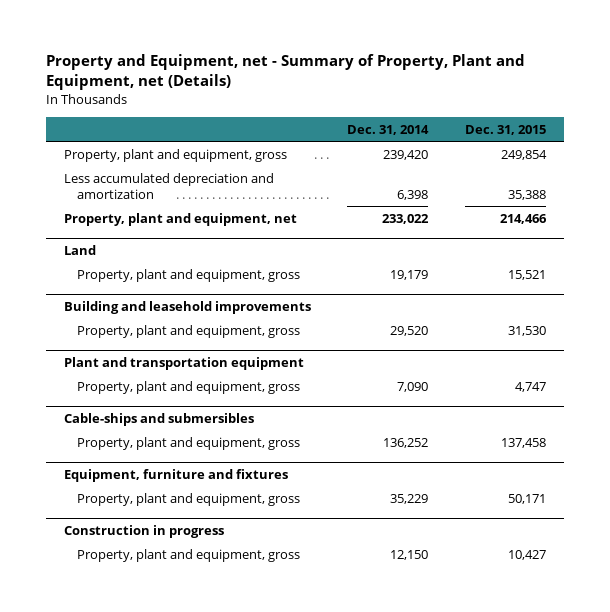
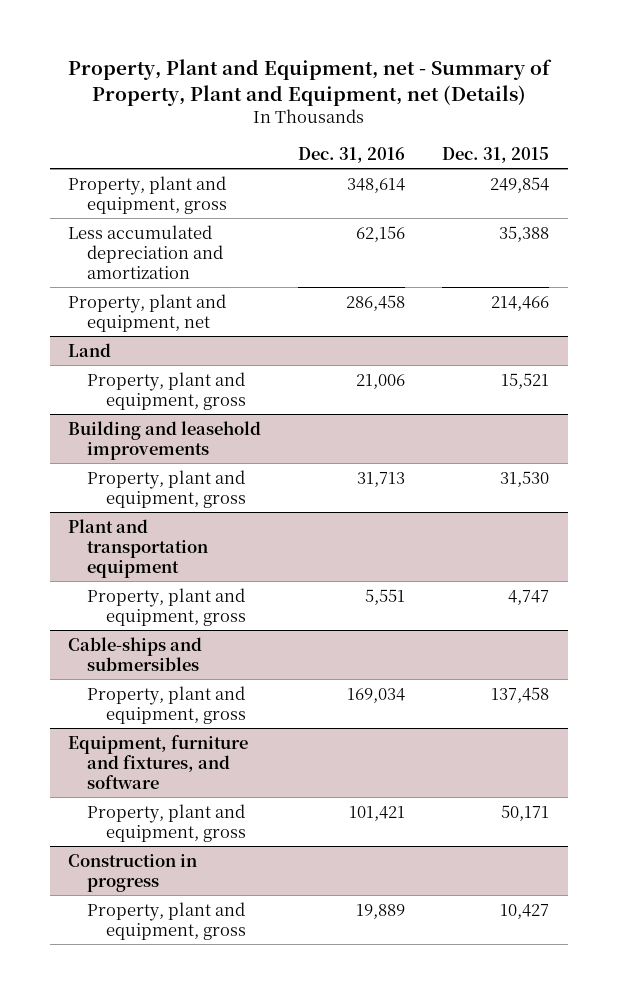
- Property and Equipment, net - Summary of Property, Plant and Equipment, net (Details)
+ Property, Plant and Equipment, net - Summary of Property, Plant and Equipment, net (Details)
- | Dec. 31, 2014 | Dec. 31, 2015
+ | Dec. 31, 2016 | Dec. 31, 2015
- Equipment, furniture and fixtures
+ Equipment, furniture and fixtures, and software

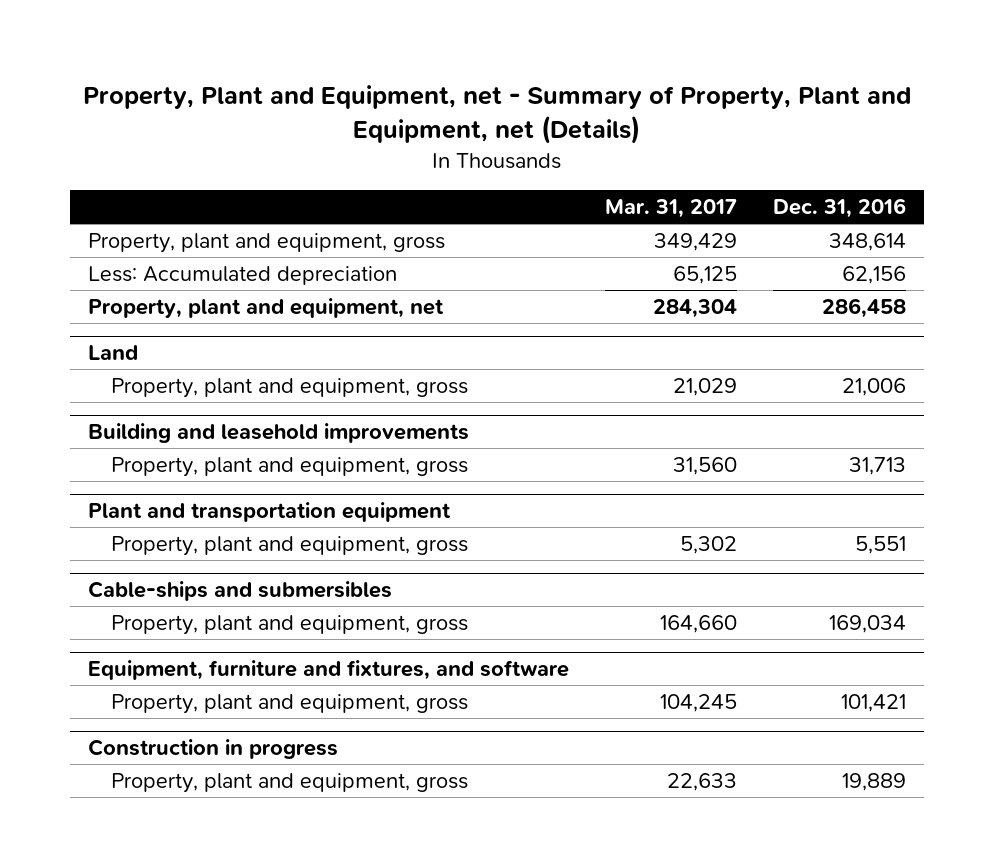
- | Dec. 31, 2016 | Dec. 31, 2015
+ | Mar. 31, 2017 | Dec. 31, 2016
- Less accumulated depreciation and amortization | 62,156 | 35,388
+ Less: Accumulated depreciation | 65,125 | 62,156

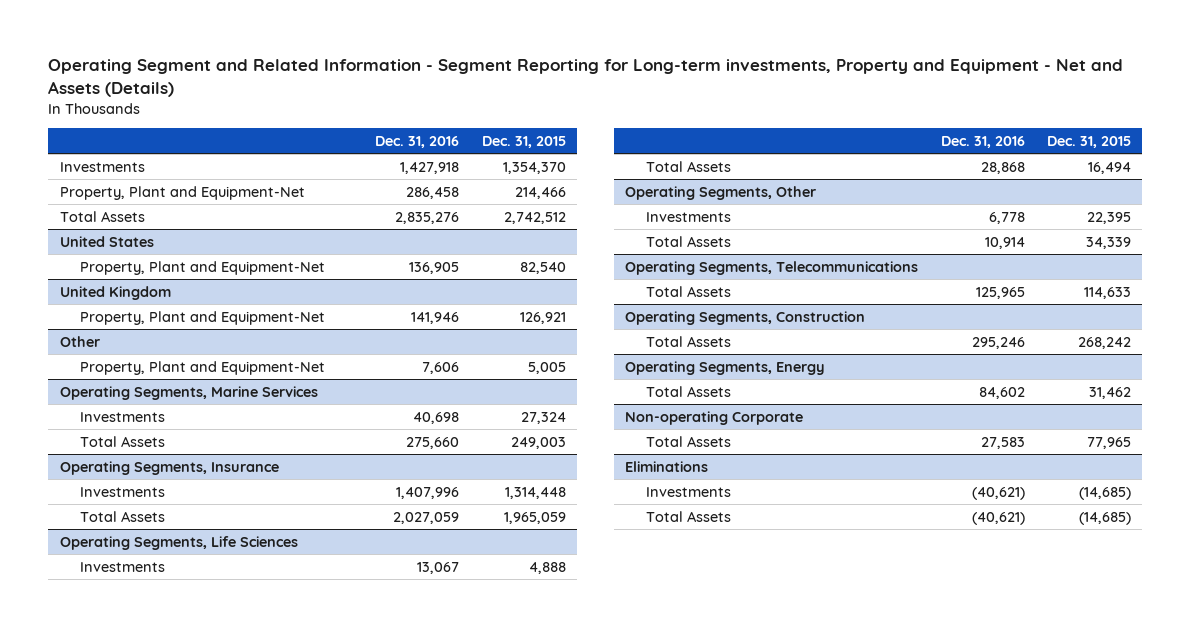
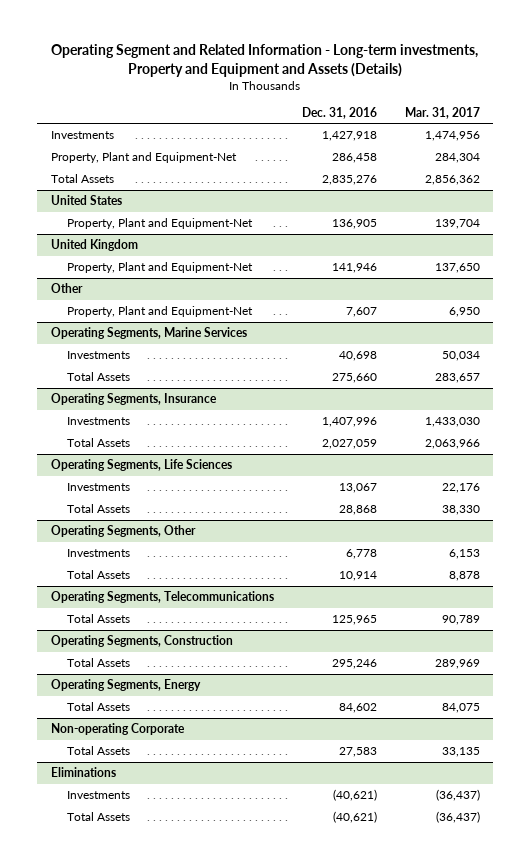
- Operating Segment and Related Information - Segment Reporting for Long-term investments, Property and Equipment - Net and Assets (Details)
+ Operating Segment and Related Information - Long-term investments, Property and Equipment and Assets (Details)
- | Dec. 31, 2016 | Dec. 31, 2015
+ | Dec. 31, 2016 | Mar. 31, 2017
@ Other
- Property, Plant and Equipment-Net | 7,606 | 5,005
+ Property, Plant and Equipment-Net | 7,607 | 6,950

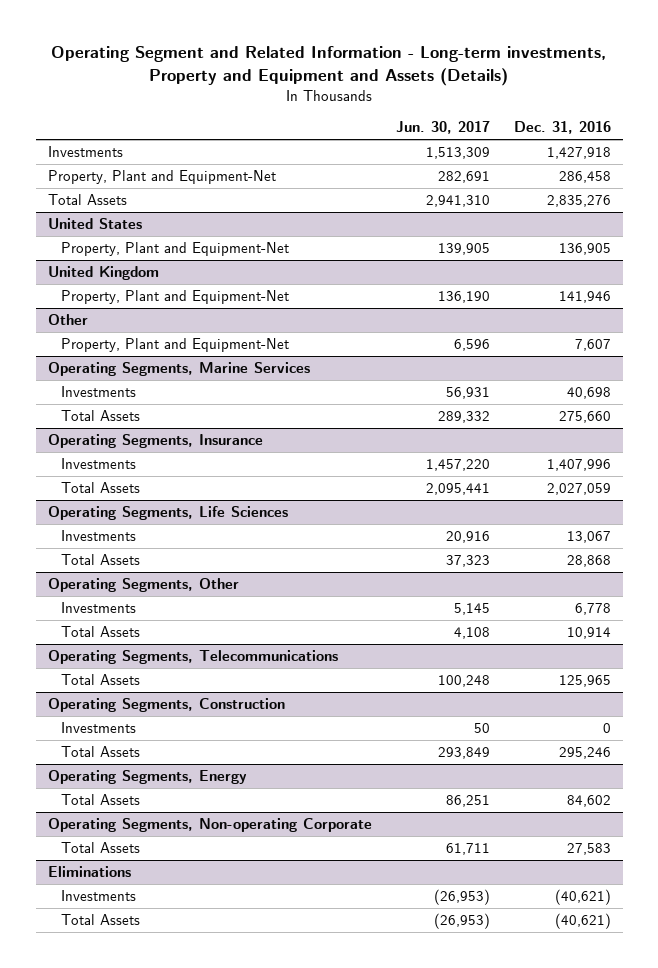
- | Dec. 31, 2016 | Mar. 31, 2017
+ | Jun. 30, 2017 | Dec. 31, 2016
@ Operating Segments, Construction
+ Investments | 50 | 0
- Non-operating Corporate
+ Operating Segments, Non-operating Corporate

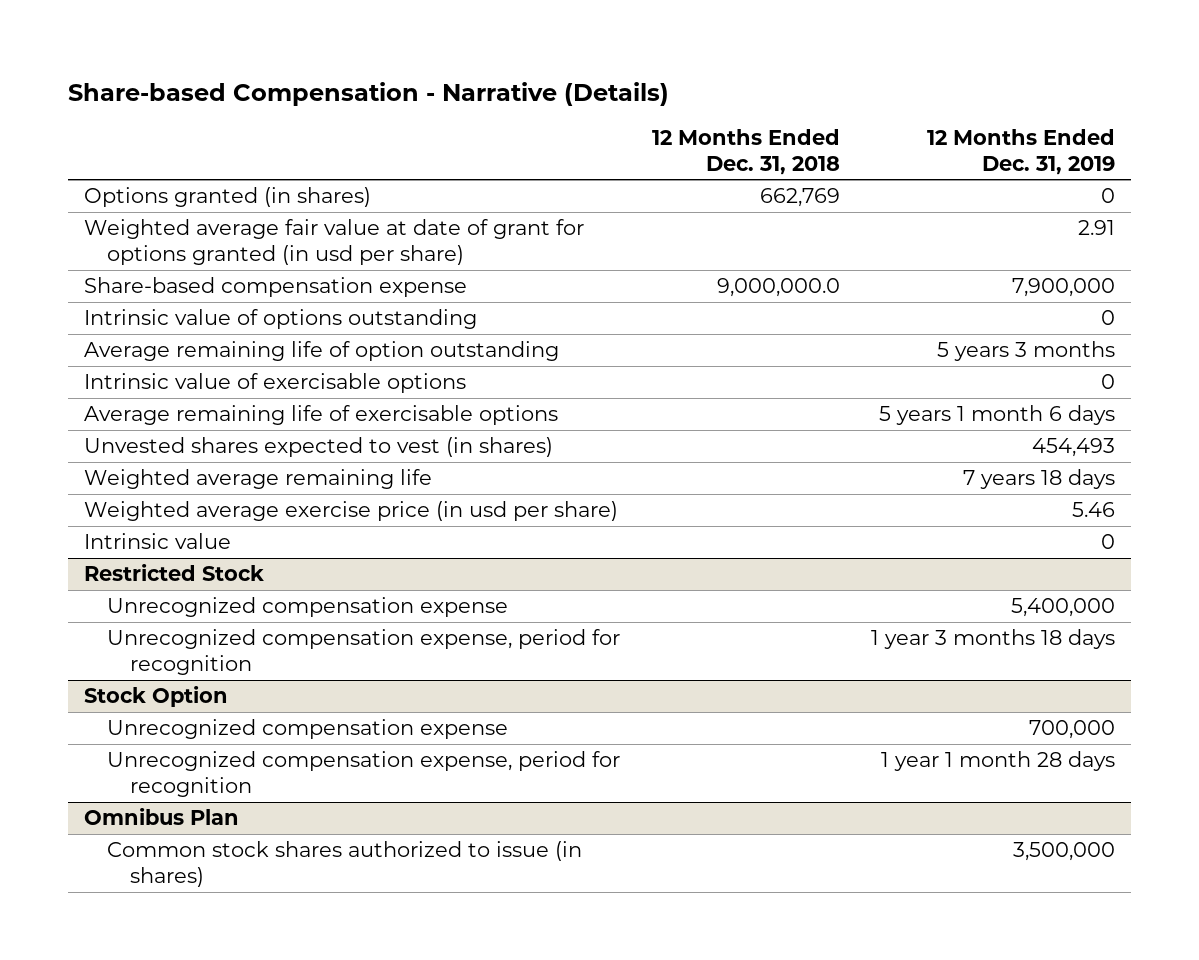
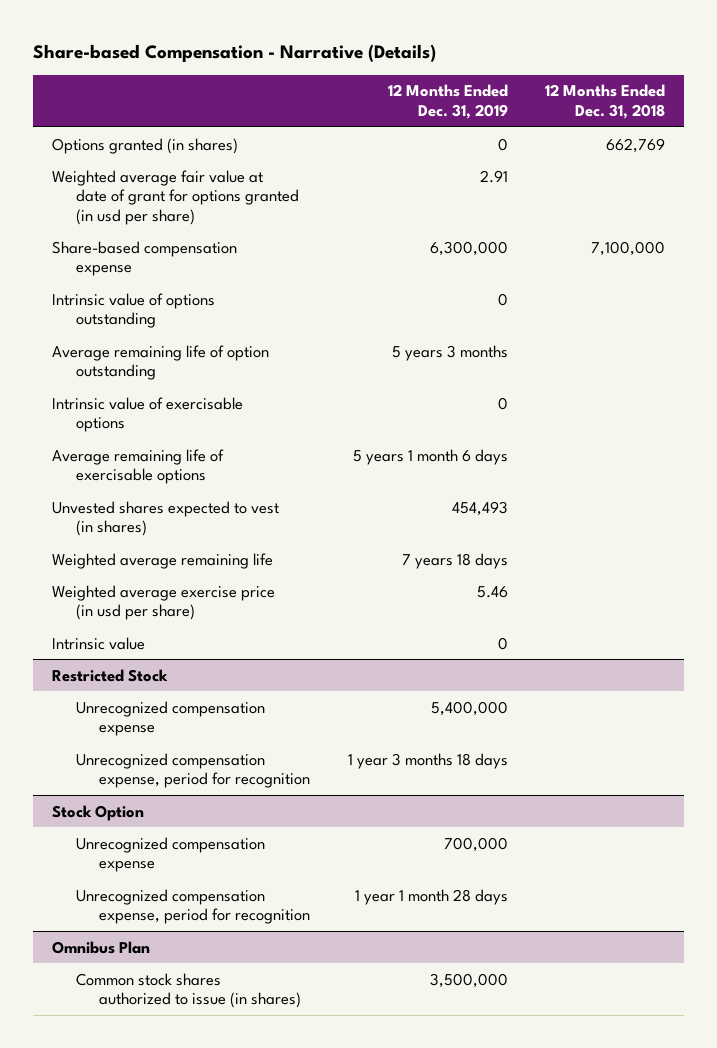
- | 12 Months Ended Dec. 31, 2018 | 12 Months Ended Dec. 31, 2019
+ | 12 Months Ended Dec. 31, 2019 | 12 Months Ended Dec. 31, 2018
- Share-based compensation expense | 9,000,000.0 | 7,900,000
+ Share-based compensation expense | 6,300,000 | 7,100,000

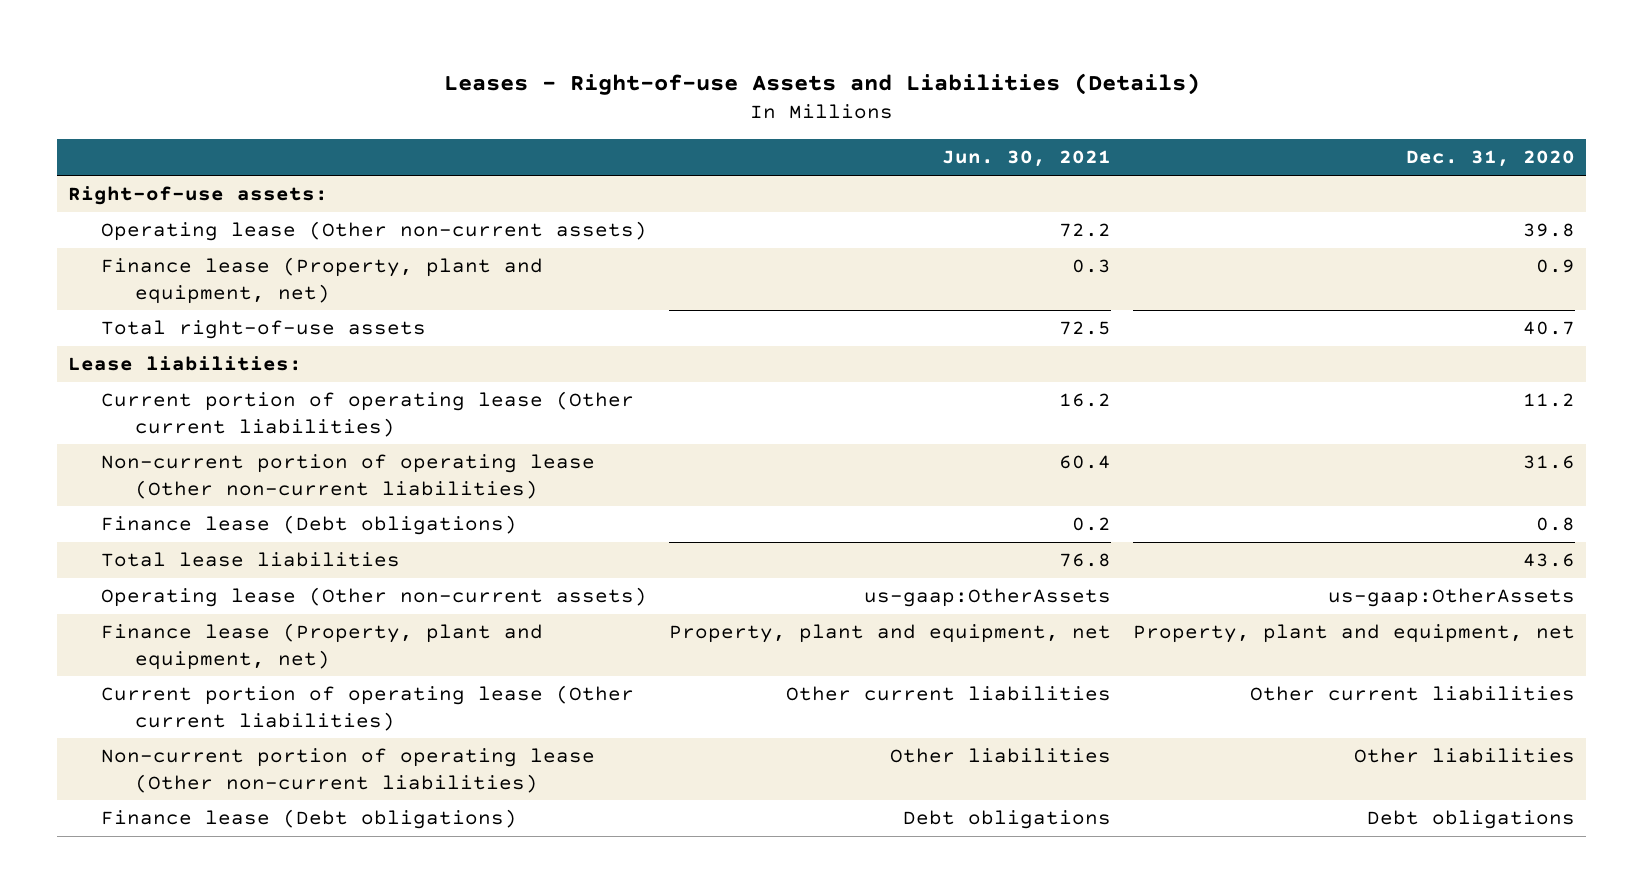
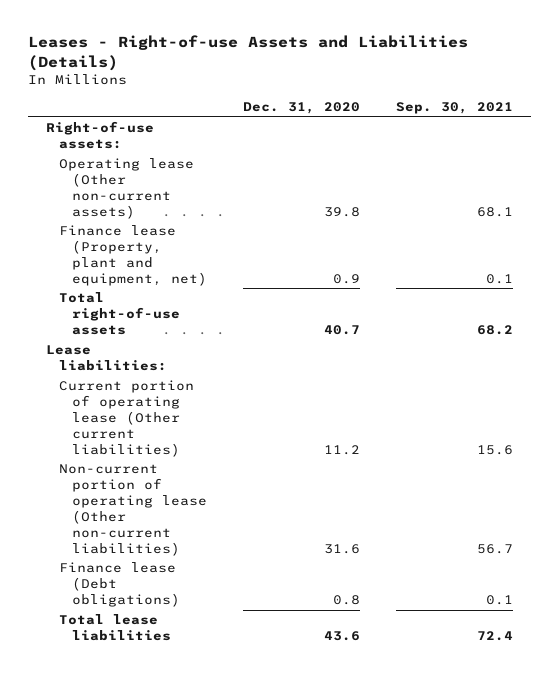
- | Jun. 30, 2021 | Dec. 31, 2020
+ | Dec. 31, 2020 | Sep. 30, 2021
- Operating lease (Other non-current assets) | us-gaap:OtherAssets | us-gaap:OtherAssets
- Finance lease (Property, plant and equipment, net) | Property, plant and equipment, net | Property, plant and equipment, net
- Current portion of operating lease (Other current liabilities) | Other current liabilities | Other current liabilities
- Non-current portion of operating lease (Other non-current liabilities) | Other liabilities | Other liabilities
- Finance lease (Debt obligations) | Debt obligations | Debt obligations

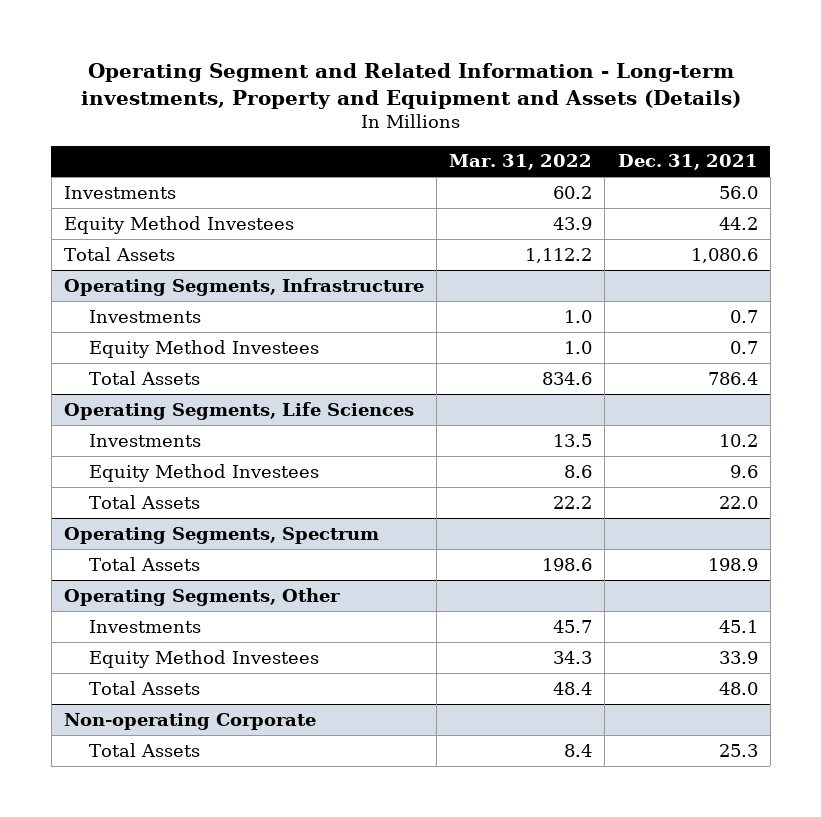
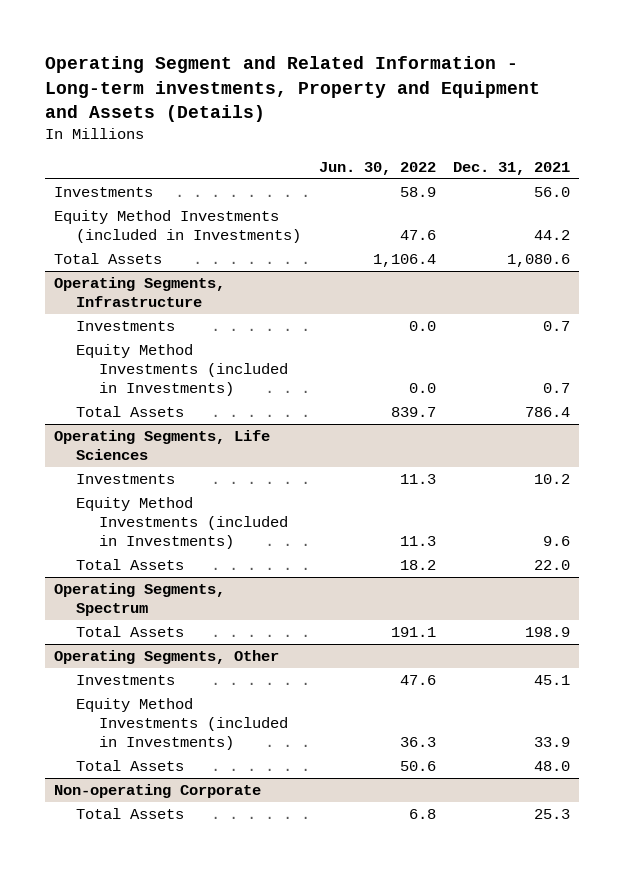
- | Mar. 31, 2022 | Dec. 31, 2021
+ | Jun. 30, 2022 | Dec. 31, 2021
- Equity Method Investees | 43.9 | 44.2
+ Equity Method Investments (included in Investments) | 47.6 | 44.2
@ Operating Segments, Infrastructure
- Equity Method Investees | 1.0 | 0.7
+ Equity Method Investments (included in Investments) | 0.0 | 0.7
@ Operating Segments, Life Sciences
- Equity Method Investees | 8.6 | 9.6
+ Equity Method Investments (included in Investments) | 11.3 | 9.6
@ Operating Segments, Other
- Equity Method Investees | 34.3 | 33.9
+ Equity Method Investments (included in Investments) | 36.3 | 33.9

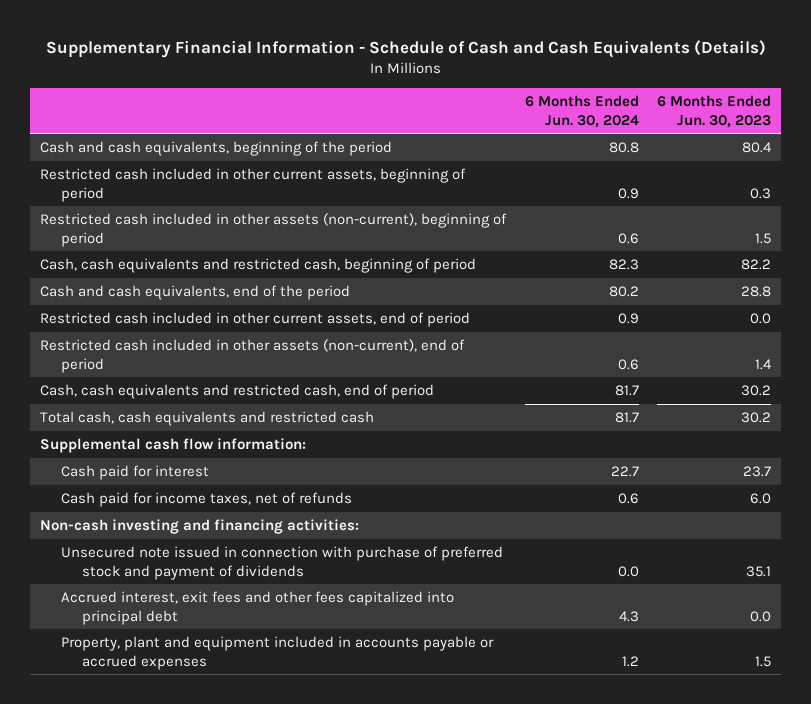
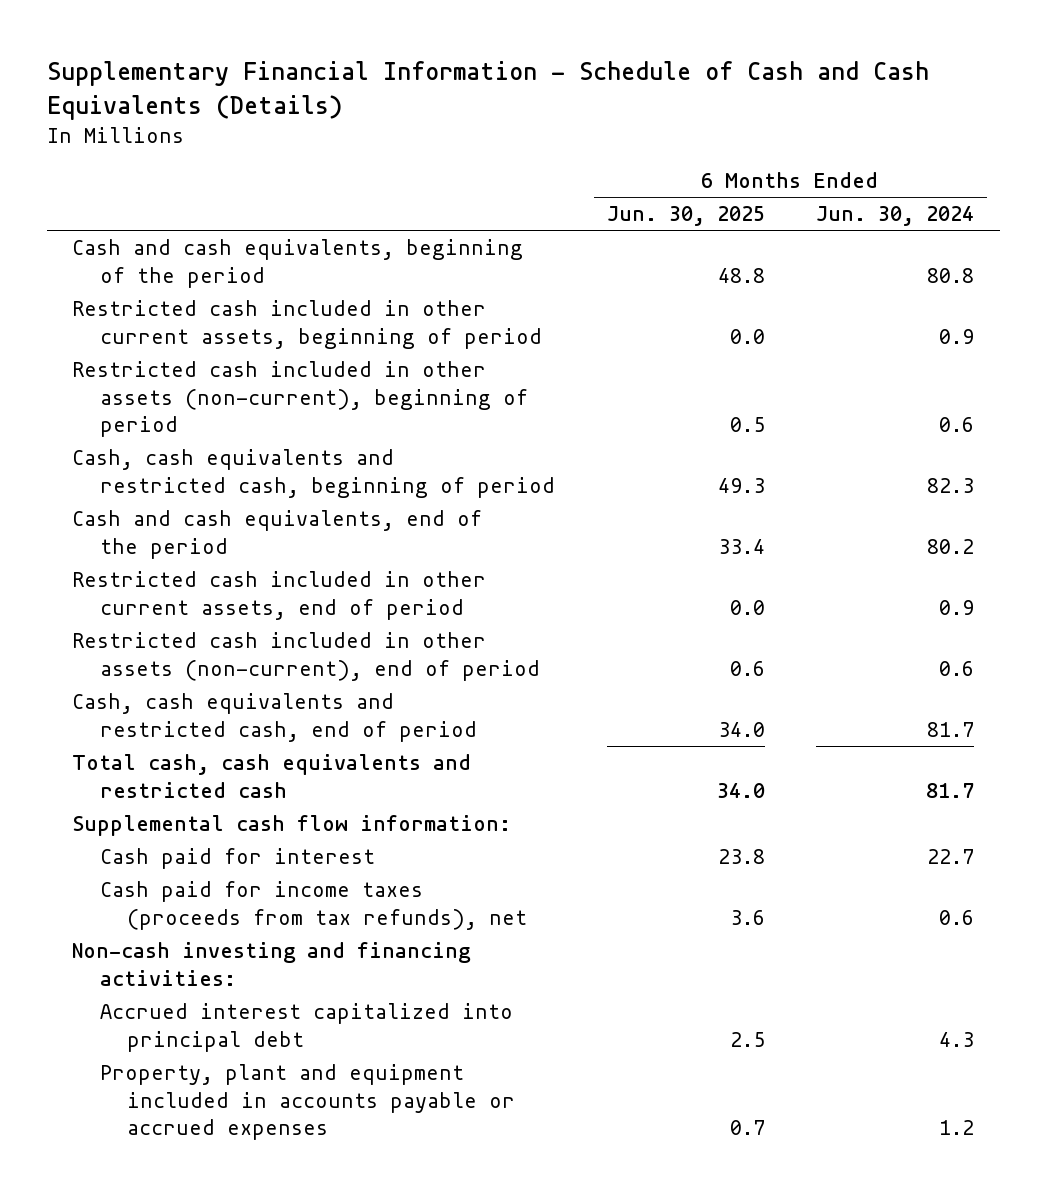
- | 6 Months Ended Jun. 30, 2024 | 6 Months Ended Jun. 30, 2023
+ | 6 Months Ended Jun. 30, 2025 | 6 Months Ended Jun. 30, 2024
- Cash paid for income taxes, net of refunds | 0.6 | 6.0
+ Cash paid for income taxes (proceeds from tax refunds), net | 3.6 | 0.6
- Unsecured note issued in connection with purchase of preferred stock and payment of dividends | 0.0 | 35.1
- Accrued interest, exit fees and other fees capitalized into principal debt | 4.3 | 0.0
+ Accrued interest capitalized into principal debt | 2.5 | 4.3

